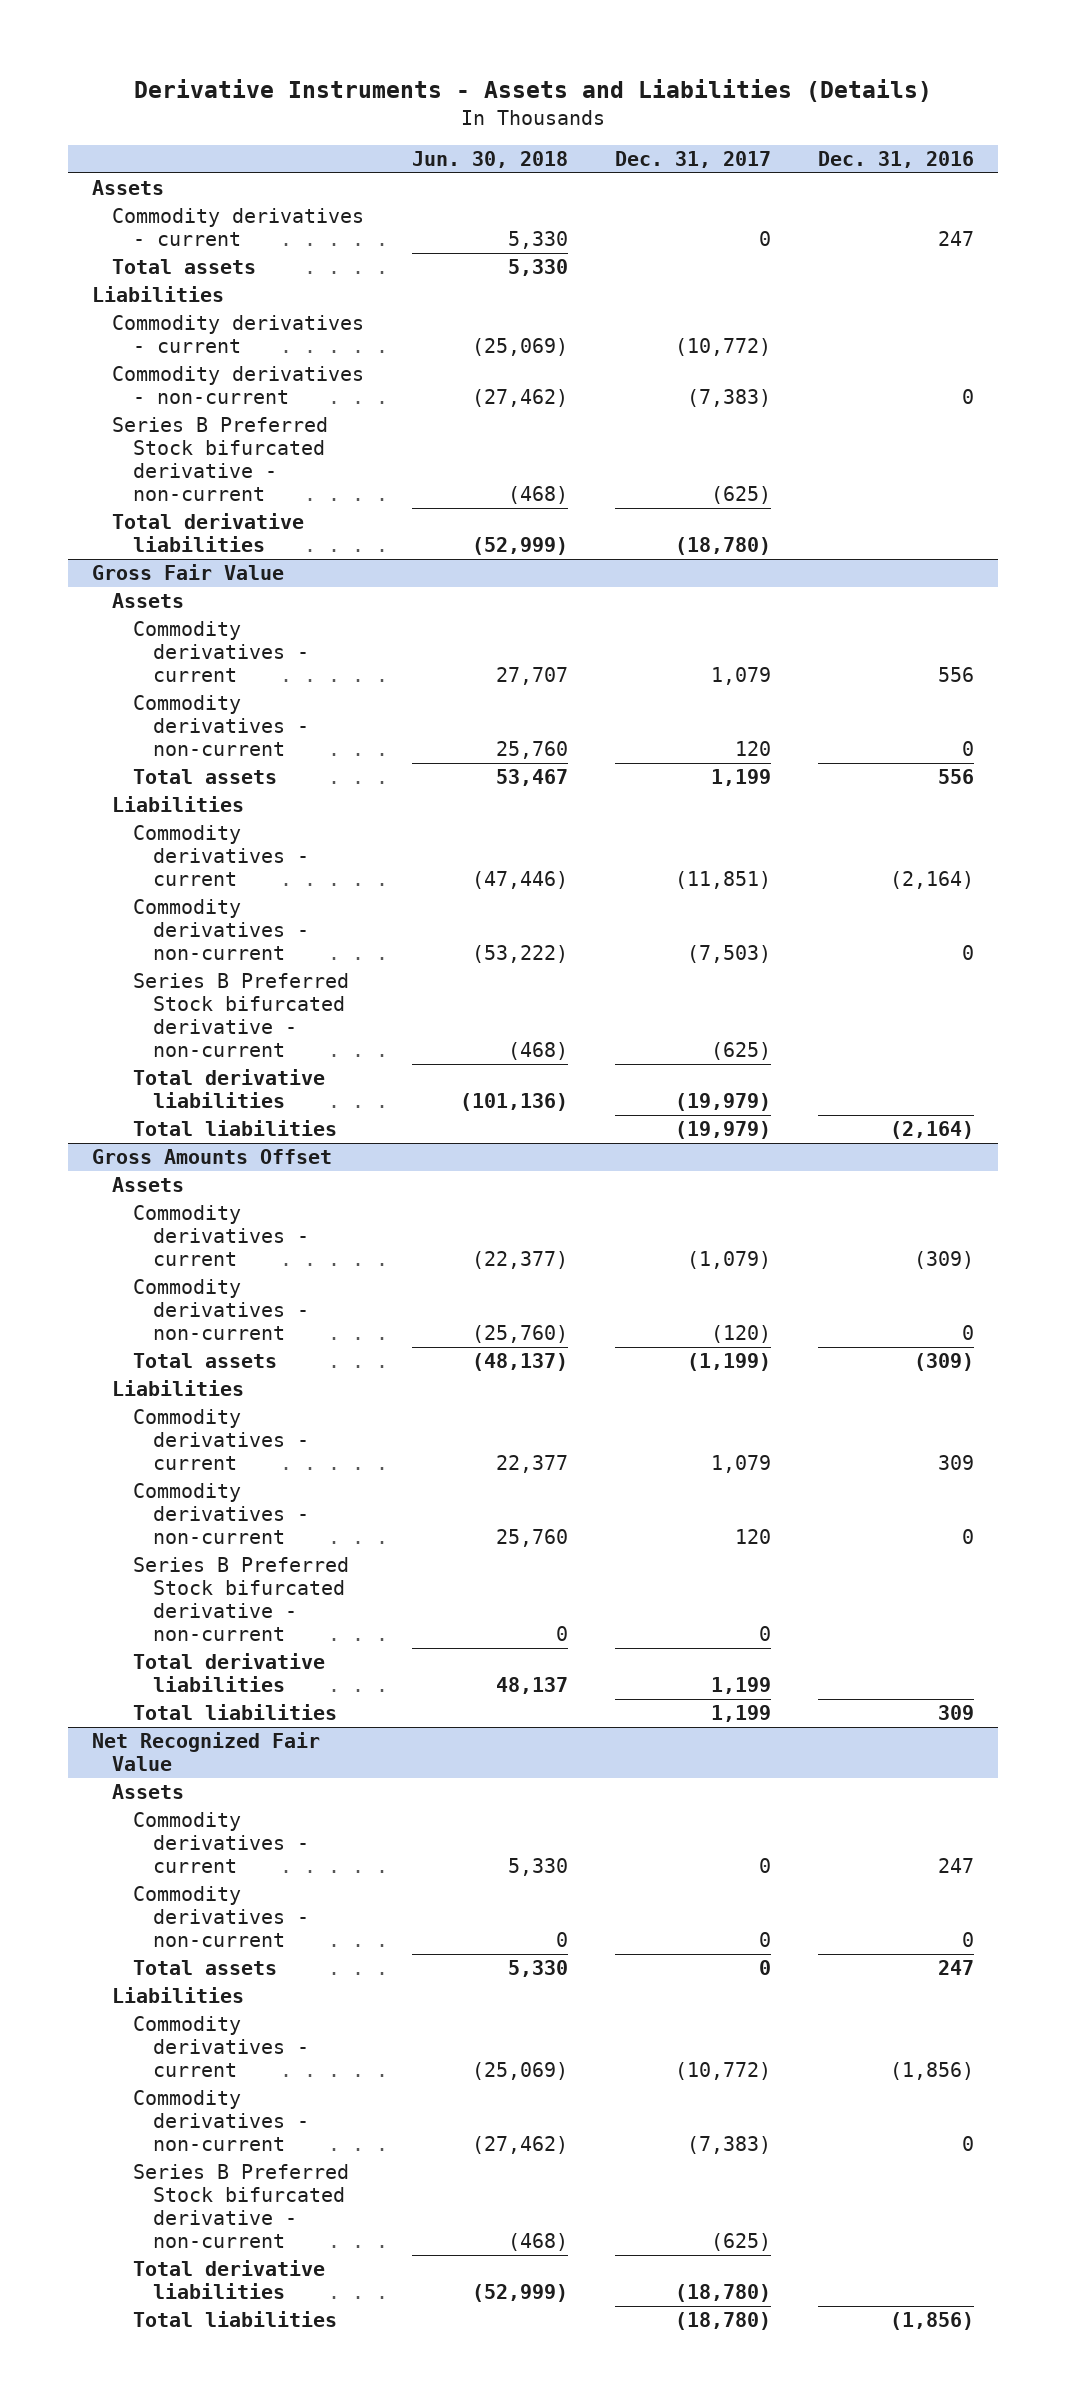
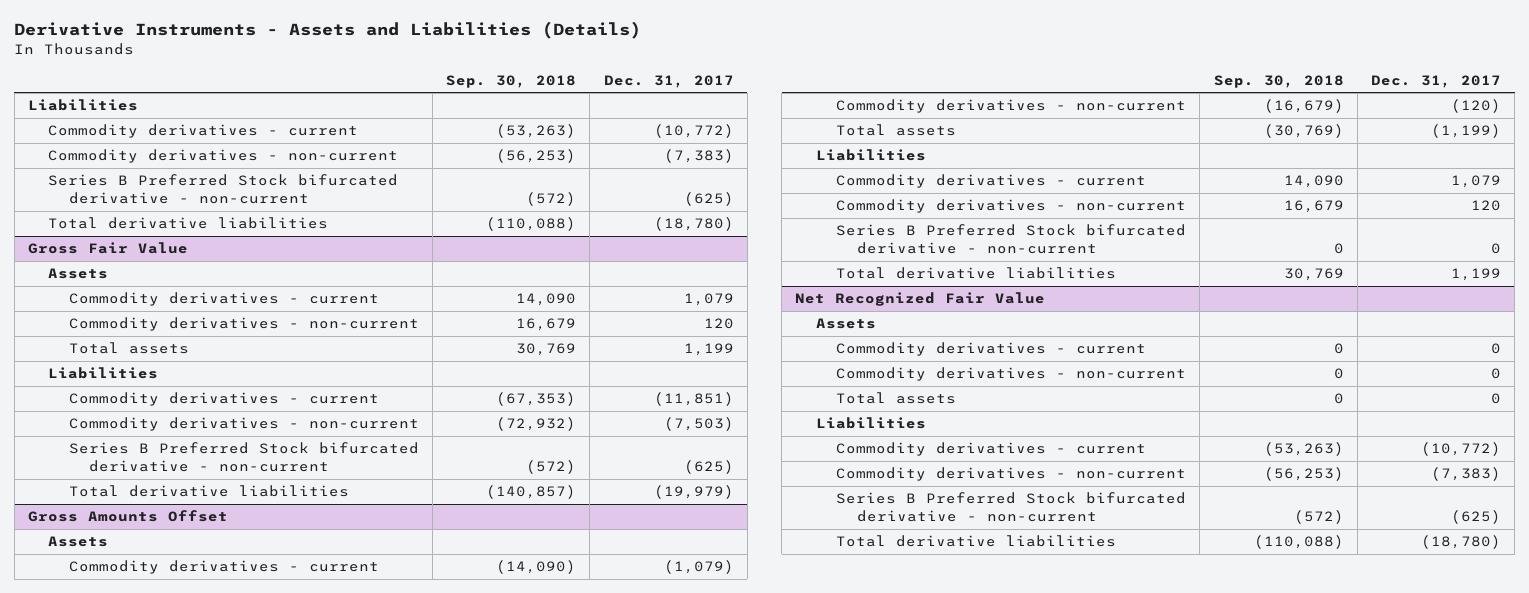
- | Jun. 30, 2018 | Dec. 31, 2017 | Dec. 31, 2016
+ | Sep. 30, 2018 | Dec. 31, 2017
- Assets
- Commodity derivatives - current | 5,330 | 0 | 247
- Total assets | 5,330 | |
@ Gross Fair Value
- Total liabilities | | (19,979) | (2,164)
@ Gross Amounts Offset
- Total liabilities | | 1,199 | 309
@ Net Recognized Fair Value
- Total liabilities | | (18,780) | (1,856)

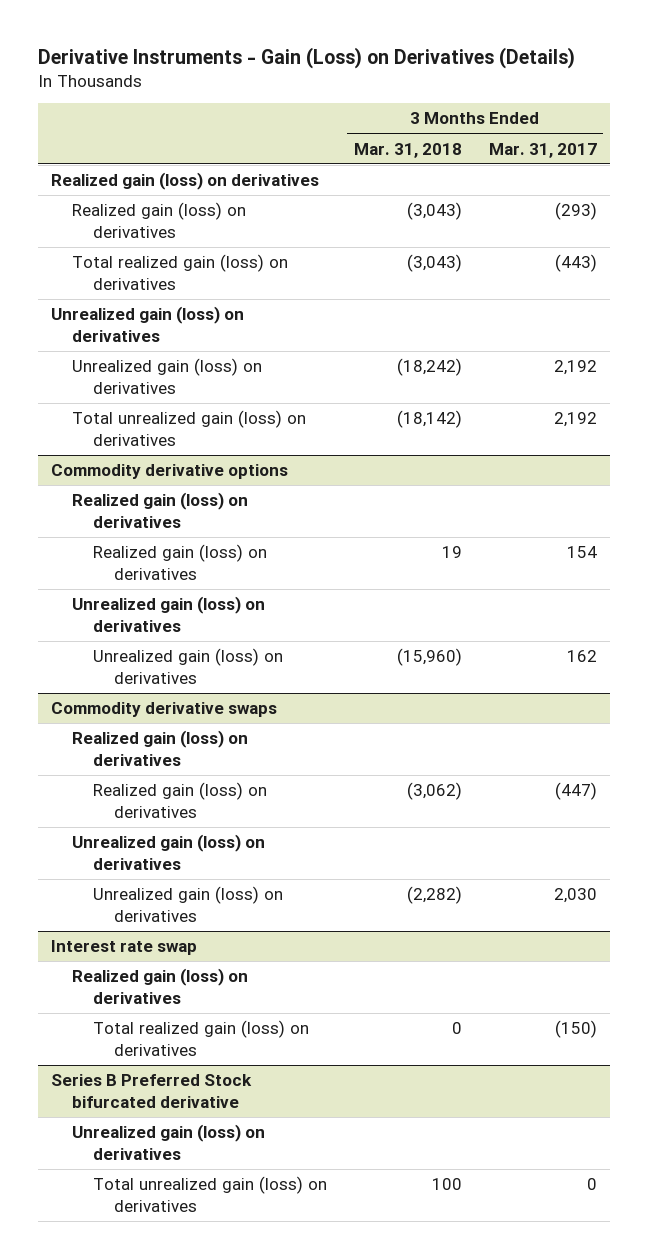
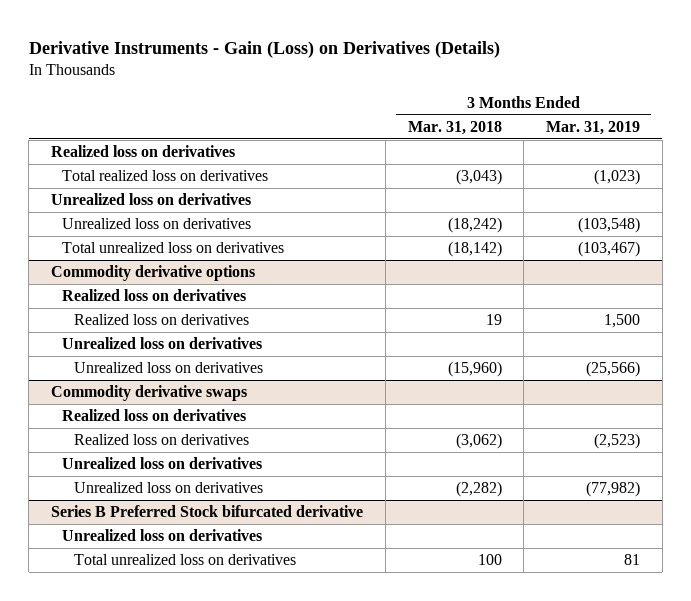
- | 3 Months Ended Mar. 31, 2018 | 3 Months Ended Mar. 31, 2017
+ | 3 Months Ended Mar. 31, 2018 | 3 Months Ended Mar. 31, 2019
- Realized gain (loss) on derivatives
- Realized gain (loss) on derivatives | (3,043) | (293)
- Total realized gain (loss) on derivatives | (3,043) | (443)
- Unrealized gain (loss) on derivatives
- Unrealized gain (loss) on derivatives | (18,242) | 2,192
- Total unrealized gain (loss) on derivatives | (18,142) | 2,192
+ Realized loss on derivatives
+ Total realized loss on derivatives | (3,043) | (1,023)
+ Unrealized loss on derivatives
+ Unrealized loss on derivatives | (18,242) | (103,548)
+ Total unrealized loss on derivatives | (18,142) | (103,467)
@ Commodity derivative options
- Realized gain (loss) on derivatives
- Realized gain (loss) on derivatives | 19 | 154
- Unrealized gain (loss) on derivatives
- Unrealized gain (loss) on derivatives | (15,960) | 162
+ Realized loss on derivatives
+ Realized loss on derivatives | 19 | 1,500
+ Unrealized loss on derivatives
+ Unrealized loss on derivatives | (15,960) | (25,566)
@ Commodity derivative swaps
- Realized gain (loss) on derivatives
- Realized gain (loss) on derivatives | (3,062) | (447)
- Unrealized gain (loss) on derivatives
- Unrealized gain (loss) on derivatives | (2,282) | 2,030
- Interest rate swap
- Realized gain (loss) on derivatives
- Total realized gain (loss) on derivatives | 0 | (150)
@ Commodity derivative swaps
+ Realized loss on derivatives
+ Realized loss on derivatives | (3,062) | (2,523)
+ Unrealized loss on derivatives
+ Unrealized loss on derivatives | (2,282) | (77,982)
@ Series B Preferred Stock bifurcated derivative
- Unrealized gain (loss) on derivatives
- Total unrealized gain (loss) on derivatives | 100 | 0
+ Unrealized loss on derivatives
+ Total unrealized loss on derivatives | 100 | 81

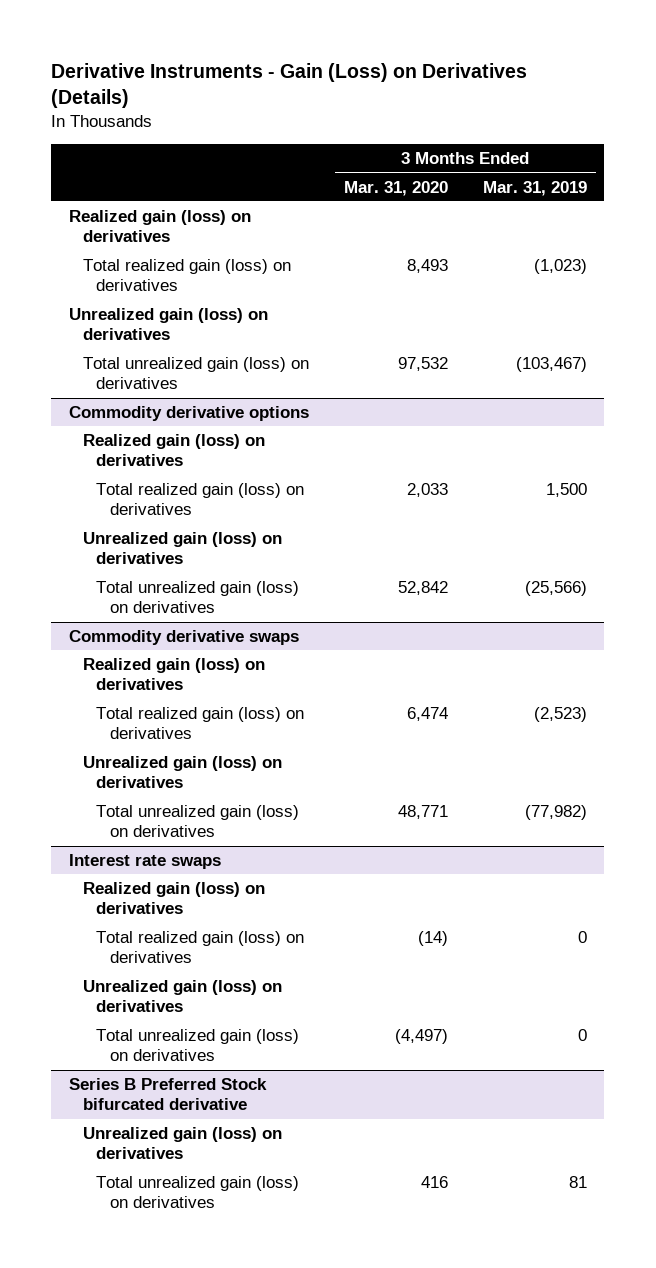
- | 3 Months Ended Mar. 31, 2018 | 3 Months Ended Mar. 31, 2019
+ | 3 Months Ended Mar. 31, 2020 | 3 Months Ended Mar. 31, 2019
- Realized loss on derivatives
- Total realized loss on derivatives | (3,043) | (1,023)
- Unrealized loss on derivatives
- Unrealized loss on derivatives | (18,242) | (103,548)
- Total unrealized loss on derivatives | (18,142) | (103,467)
+ Realized gain (loss) on derivatives
+ Total realized gain (loss) on derivatives | 8,493 | (1,023)
+ Unrealized gain (loss) on derivatives
+ Total unrealized gain (loss) on derivatives | 97,532 | (103,467)
@ Commodity derivative options
- Realized loss on derivatives
- Realized loss on derivatives | 19 | 1,500
- Unrealized loss on derivatives
- Unrealized loss on derivatives | (15,960) | (25,566)
+ Realized gain (loss) on derivatives
+ Total realized gain (loss) on derivatives | 2,033 | 1,500
+ Unrealized gain (loss) on derivatives
+ Total unrealized gain (loss) on derivatives | 52,842 | (25,566)
@ Commodity derivative swaps
- Realized loss on derivatives
- Realized loss on derivatives | (3,062) | (2,523)
- Unrealized loss on derivatives
- Unrealized loss on derivatives | (2,282) | (77,982)
+ Realized gain (loss) on derivatives
+ Total realized gain (loss) on derivatives | 6,474 | (2,523)
+ Unrealized gain (loss) on derivatives
+ Total unrealized gain (loss) on derivatives | 48,771 | (77,982)
+ Interest rate swaps
+ Realized gain (loss) on derivatives
+ Total realized gain (loss) on derivatives | (14) | 0
+ Unrealized gain (loss) on derivatives
+ Total unrealized gain (loss) on derivatives | (4,497) | 0
@ Series B Preferred Stock bifurcated derivative
- Unrealized loss on derivatives
- Total unrealized loss on derivatives | 100 | 81
+ Unrealized gain (loss) on derivatives
+ Total unrealized gain (loss) on derivatives | 416 | 81

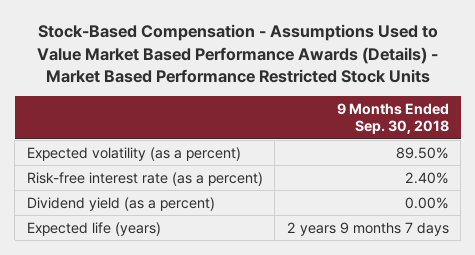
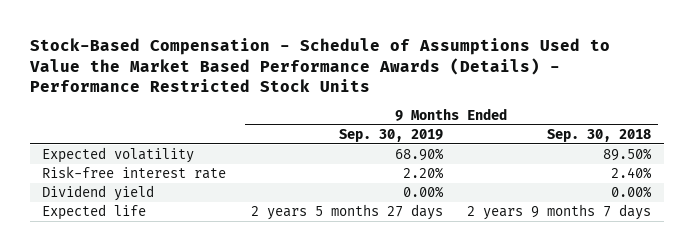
- Stock-Based Compensation - Assumptions Used to Value Market Based Performance Awards (Details) - Market Based Performance Restricted Stock Units
+ Stock-Based Compensation - Schedule of Assumptions Used to Value the Market Based Performance Awards (Details) - Performance Restricted Stock Units
- | 9 Months Ended Sep. 30, 2018
+ | 9 Months Ended Sep. 30, 2019 | 9 Months Ended Sep. 30, 2018
- Expected volatility (as a percent) | 89.50%
- Risk-free interest rate (as a percent) | 2.40%
- Dividend yield (as a percent) | 0.00%
- Expected life (years) | 2 years 9 months 7 days
+ Expected volatility | 68.90% | 89.50%
+ Risk-free interest rate | 2.20% | 2.40%
+ Dividend yield | 0.00% | 0.00%
+ Expected life | 2 years 5 months 27 days | 2 years 9 months 7 days

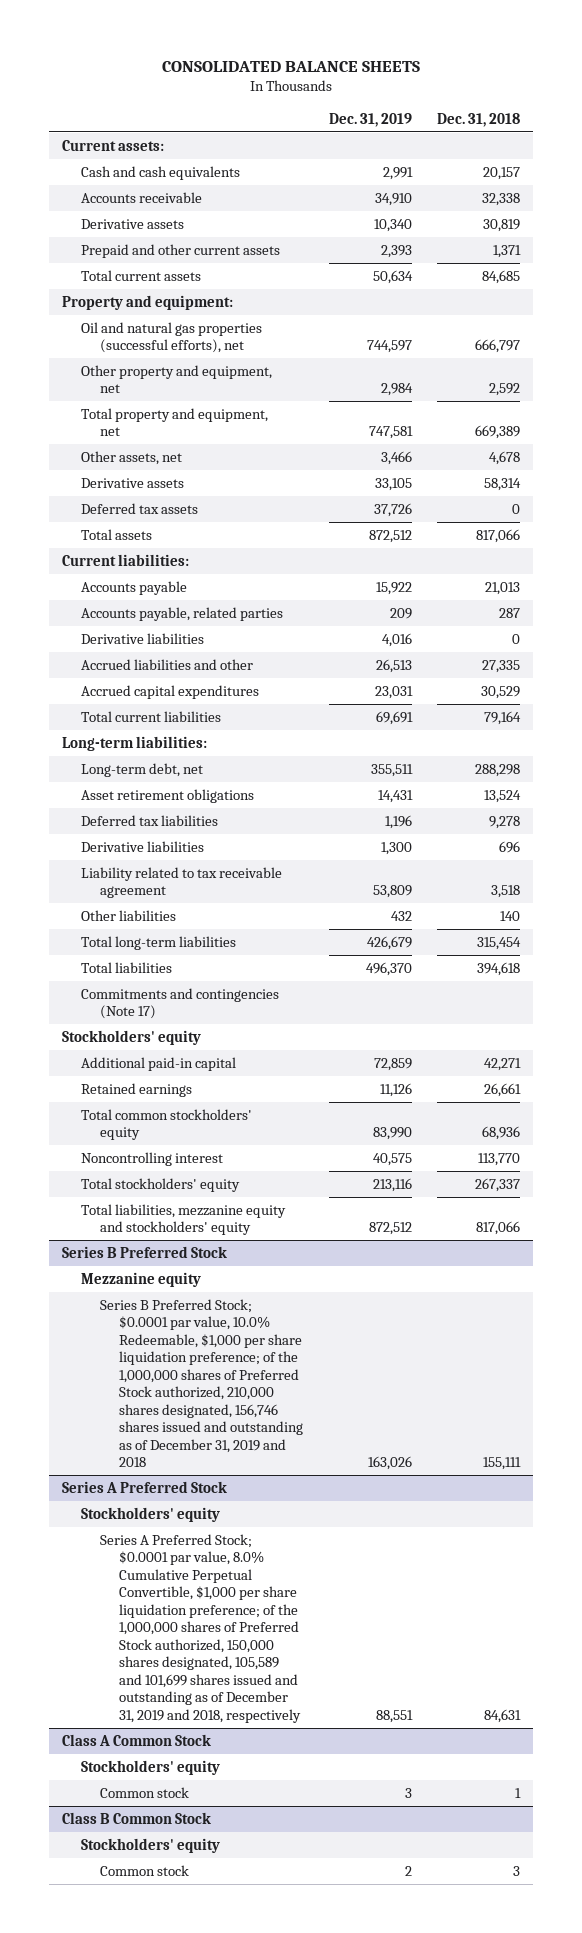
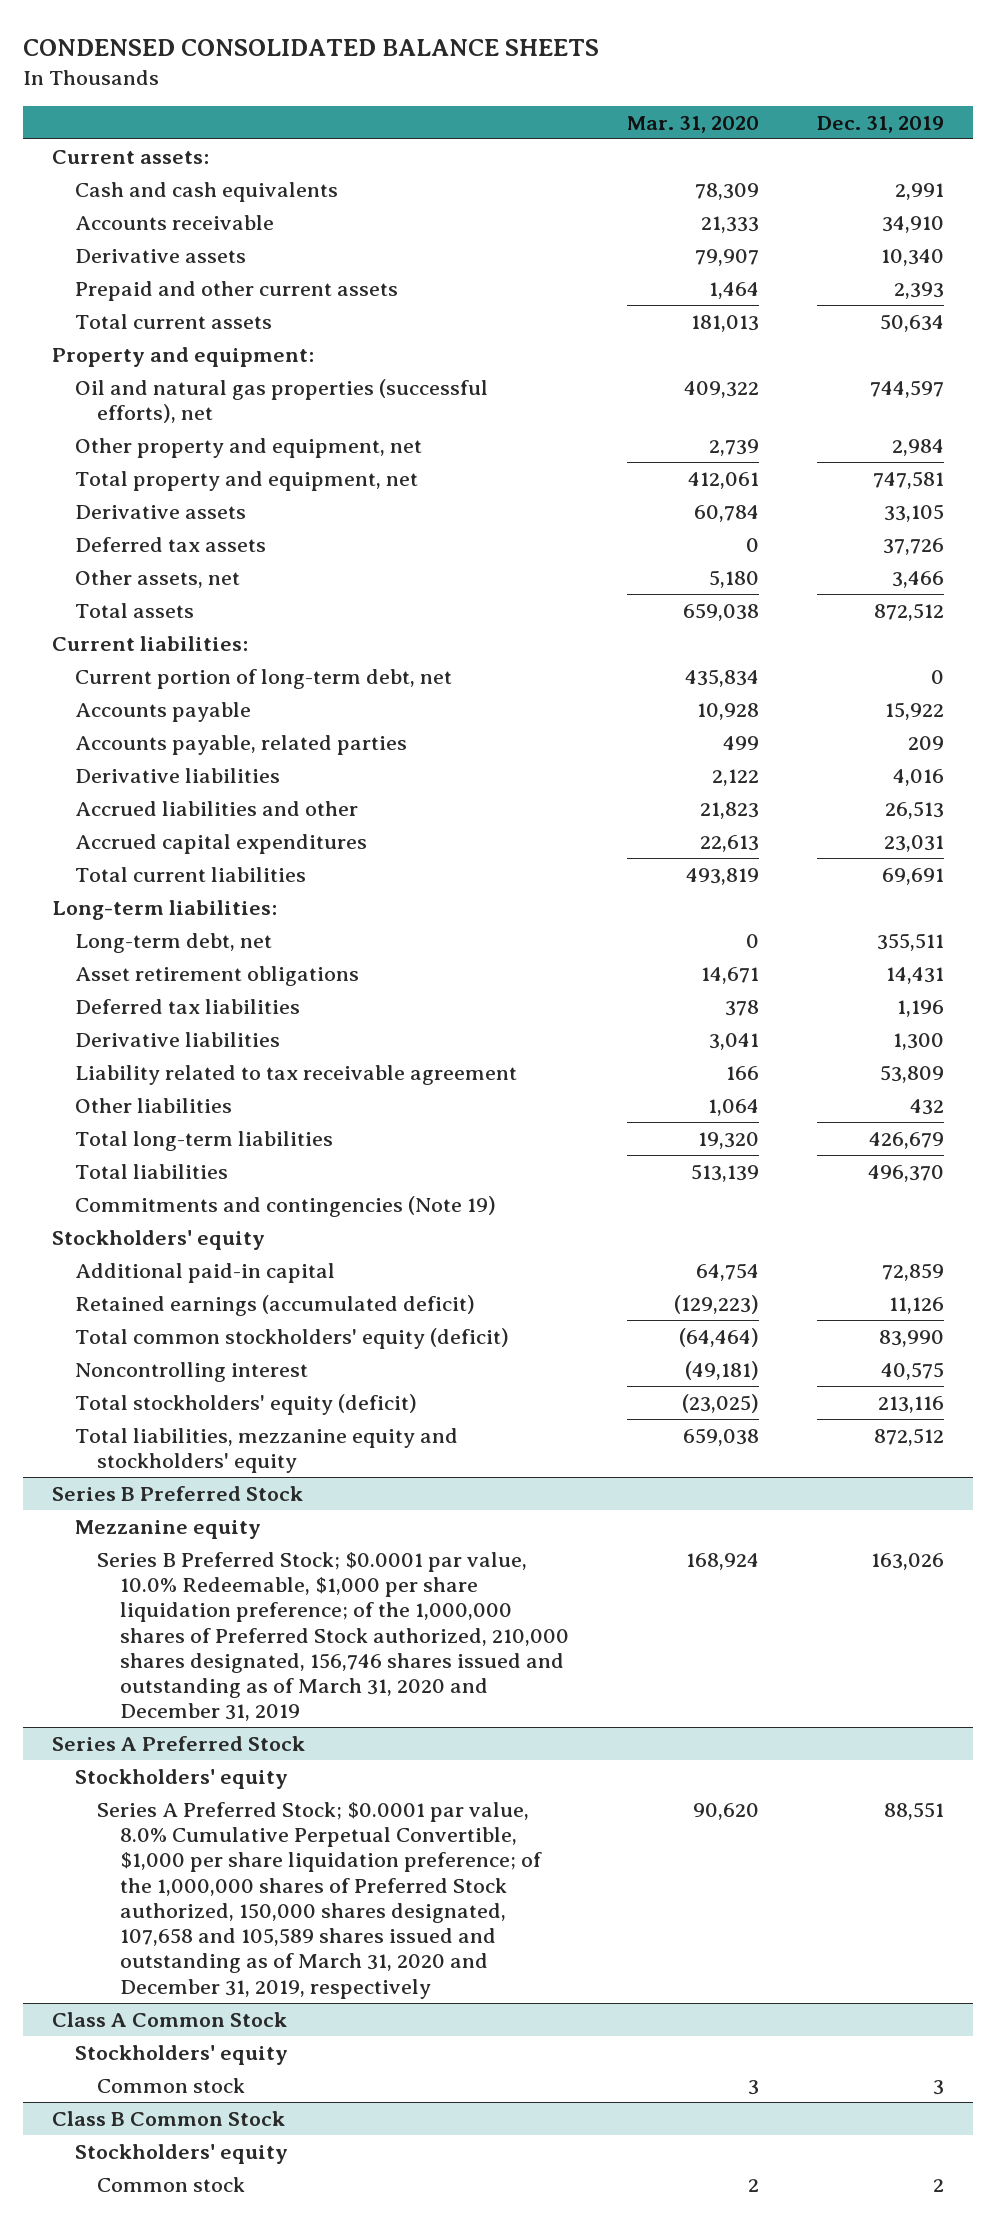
- CONSOLIDATED BALANCE SHEETS
+ CONDENSED CONSOLIDATED BALANCE SHEETS
- | Dec. 31, 2019 | Dec. 31, 2018
+ | Mar. 31, 2020 | Dec. 31, 2019
moved down: Other assets, net | 5,180 | 3,466
+ Current portion of long-term debt, net | 435,834 | 0
- Commitments and contingencies (Note 17)
+ Commitments and contingencies (Note 19)
- Retained earnings | 11,126 | 26,661
- Total common stockholders' equity | 83,990 | 68,936
+ Retained earnings (accumulated deficit) | (129,223) | 11,126
+ Total common stockholders' equity (deficit) | (64,464) | 83,990
- Total stockholders' equity | 213,116 | 267,337
+ Total stockholders' equity (deficit) | (23,025) | 213,116
@ Series B Preferred Stock
- Series B Preferred Stock; $0.0001 par value, 10.0% Redeemable, $1,000 per share liquidation preference; of the 1,000,000 shares of Preferred Stock authorized, 210,000 shares designated, 156,746 shares issued and outstanding as of December 31, 2019 and 2018 | 163,026 | 155,111
+ Series B Preferred Stock; $0.0001 par value, 10.0% Redeemable, $1,000 per share liquidation preference; of the 1,000,000 shares of Preferred Stock authorized, 210,000 shares designated, 156,746 shares issued and outstanding as of March 31, 2020 and December 31, 2019 | 168,924 | 163,026
@ Series A Preferred Stock
- Series A Preferred Stock; $0.0001 par value, 8.0% Cumulative Perpetual Convertible, $1,000 per share liquidation preference; of the 1,000,000 shares of Preferred Stock authorized, 150,000 shares designated, 105,589 and 101,699 shares issued and outstanding as of December 31, 2019 and 2018, respectively | 88,551 | 84,631
+ Series A Preferred Stock; $0.0001 par value, 8.0% Cumulative Perpetual Convertible, $1,000 per share liquidation preference; of the 1,000,000 shares of Preferred Stock authorized, 150,000 shares designated, 107,658 and 105,589 shares issued and outstanding as of March 31, 2020 and December 31, 2019, respectively | 90,620 | 88,551

